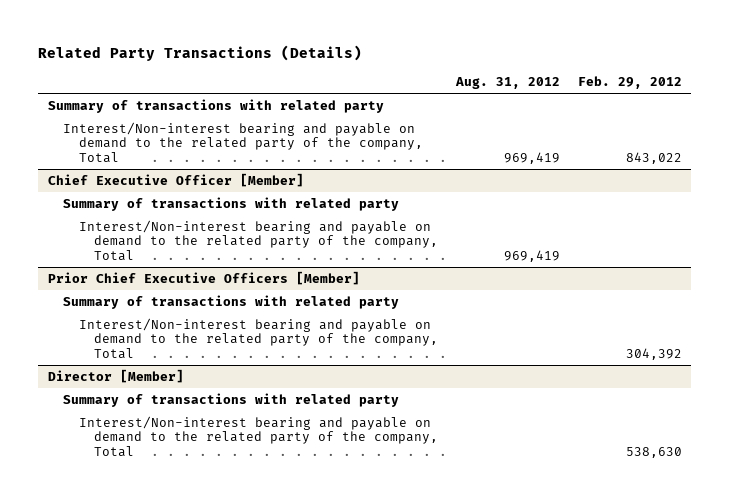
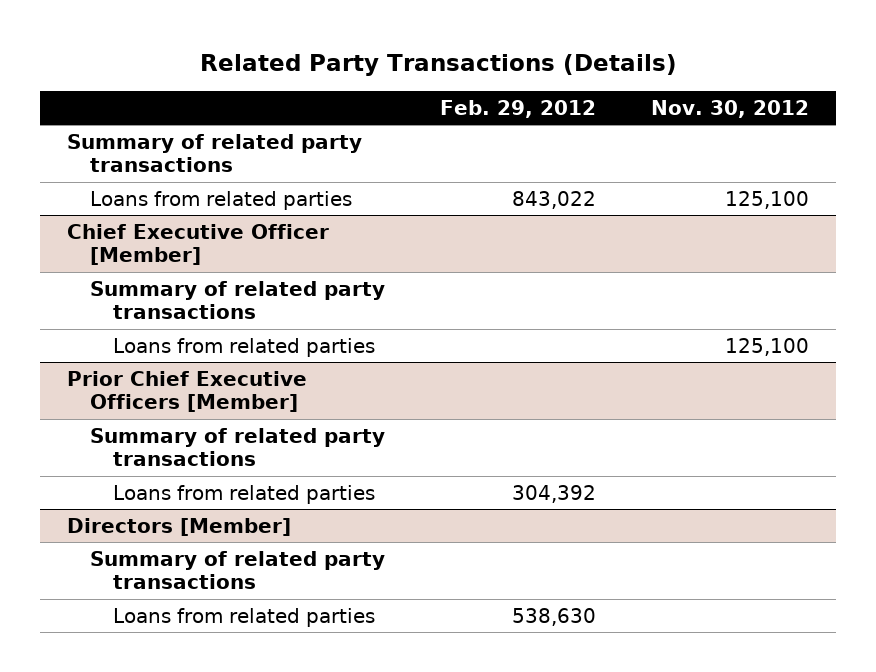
- | Aug. 31, 2012 | Feb. 29, 2012
+ | Feb. 29, 2012 | Nov. 30, 2012
- Summary of transactions with related party
- Interest/Non-interest bearing and payable on demand to the related party of the company, Total | 969,419 | 843,022
+ Summary of related party transactions
+ Loans from related parties | 843,022 | 125,100
@ Chief Executive Officer [Member]
- Summary of transactions with related party
- Interest/Non-interest bearing and payable on demand to the related party of the company, Total | 969,419 |
+ Summary of related party transactions
+ Loans from related parties | | 125,100
@ Prior Chief Executive Officers [Member]
- Summary of transactions with related party
- Interest/Non-interest bearing and payable on demand to the related party of the company, Total | | 304,392
- Director [Member]
- Summary of transactions with related party
- Interest/Non-interest bearing and payable on demand to the related party of the company, Total | | 538,630
@ Prior Chief Executive Officers [Member]
+ Summary of related party transactions
+ Loans from related parties | 304,392 |
+ Directors [Member]
+ Summary of related party transactions
+ Loans from related parties | 538,630 |

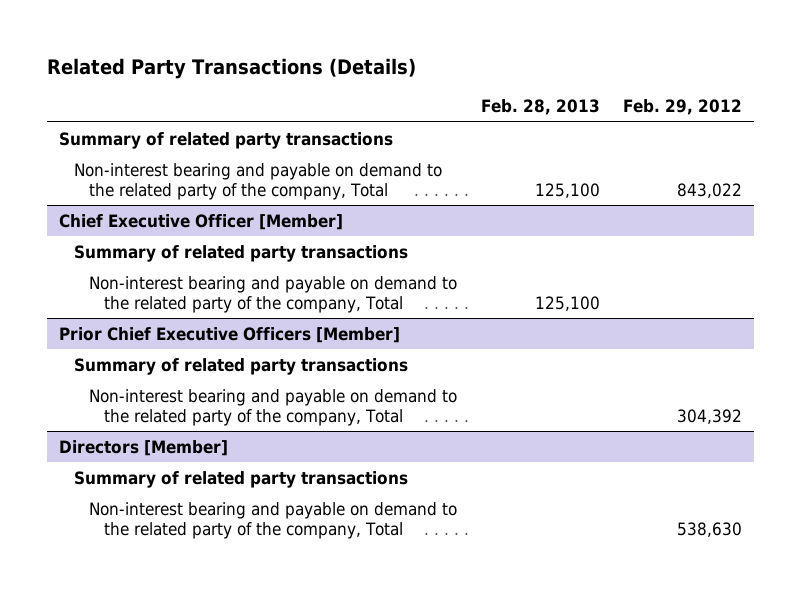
- | Feb. 29, 2012 | Nov. 30, 2012
+ | Feb. 28, 2013 | Feb. 29, 2012
- Loans from related parties | 843,022 | 125,100
+ Non-interest bearing and payable on demand to the related party of the company, Total | 125,100 | 843,022
@ Chief Executive Officer [Member]
- Loans from related parties | | 125,100
+ Non-interest bearing and payable on demand to the related party of the company, Total | 125,100 |
@ Prior Chief Executive Officers [Member]
- Loans from related parties | 304,392 |
+ Non-interest bearing and payable on demand to the related party of the company, Total | | 304,392
@ Directors [Member]
- Loans from related parties | 538,630 |
+ Non-interest bearing and payable on demand to the related party of the company, Total | | 538,630

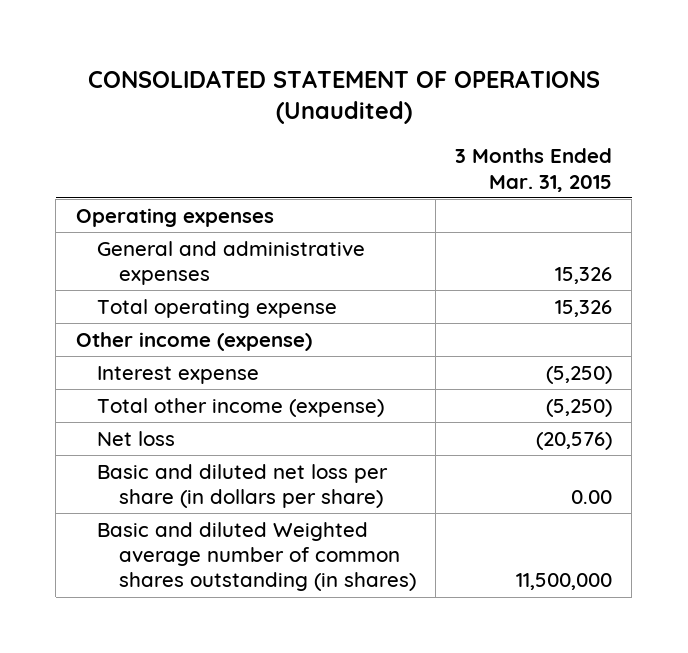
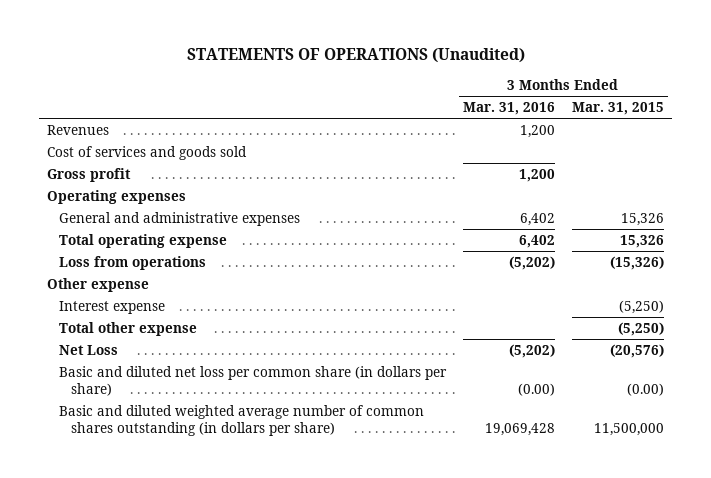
- CONSOLIDATED STATEMENT OF OPERATIONS (Unaudited)
+ STATEMENTS OF OPERATIONS (Unaudited)
- | 3 Months Ended Mar. 31, 2015
+ | 3 Months Ended Mar. 31, 2016 | 3 Months Ended Mar. 31, 2015
+ Revenues | 1,200 |
+ Cost of services and goods sold
+ Gross profit | 1,200 |
- Other income (expense)
+ Loss from operations | (5,202) | (15,326)
+ Other expense
- Total other income (expense) | (5,250)
- Net loss | (20,576)
- Basic and diluted net loss per share (in dollars per share) | 0.00
- Basic and diluted Weighted average number of common shares outstanding (in shares) | 11,500,000
+ Total other expense | | (5,250)
+ Net Loss | (5,202) | (20,576)
+ Basic and diluted net loss per common share (in dollars per share) | (0.00) | (0.00)
+ Basic and diluted weighted average number of common shares outstanding (in dollars per share) | 19,069,428 | 11,500,000

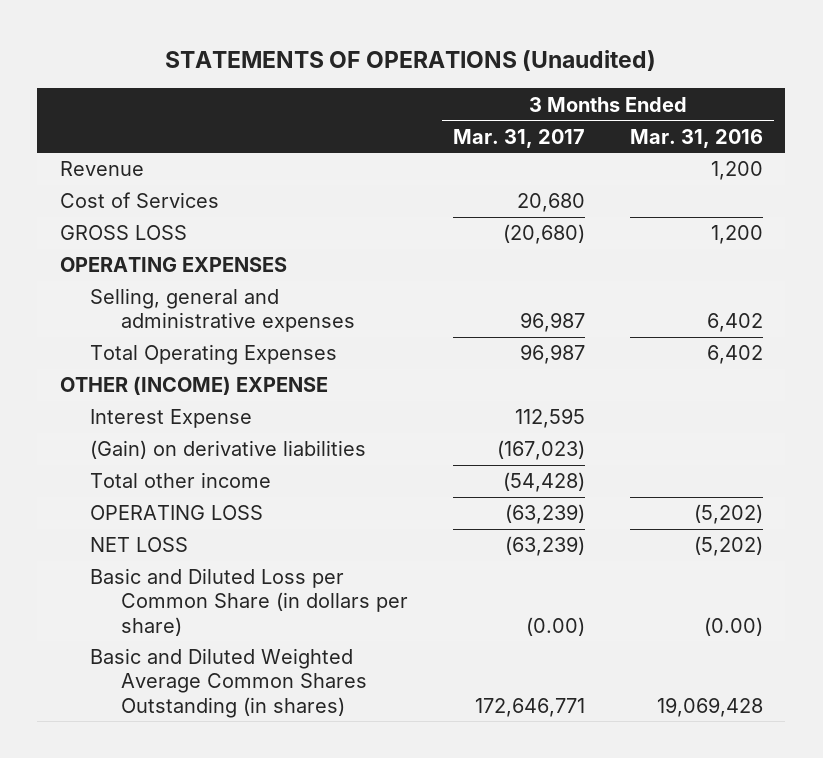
- | 3 Months Ended Mar. 31, 2016 | 3 Months Ended Mar. 31, 2015
+ | 3 Months Ended Mar. 31, 2017 | 3 Months Ended Mar. 31, 2016
- Revenues | 1,200 |
- Cost of services and goods sold
- Gross profit | 1,200 |
- Operating expenses
- General and administrative expenses | 6,402 | 15,326
- Total operating expense | 6,402 | 15,326
- Loss from operations | (5,202) | (15,326)
- Other expense
- Interest expense | | (5,250)
- Total other expense | | (5,250)
- Net Loss | (5,202) | (20,576)
- Basic and diluted net loss per common share (in dollars per share) | (0.00) | (0.00)
- Basic and diluted weighted average number of common shares outstanding (in dollars per share) | 19,069,428 | 11,500,000
+ Revenue | | 1,200
+ Cost of Services | 20,680 |
+ GROSS LOSS | (20,680) | 1,200
+ OPERATING EXPENSES
+ Selling, general and administrative expenses | 96,987 | 6,402
+ Total Operating Expenses | 96,987 | 6,402
+ OTHER (INCOME) EXPENSE
+ Interest Expense | 112,595 |
+ (Gain) on derivative liabilities | (167,023) |
+ Total other income | (54,428) |
+ OPERATING LOSS | (63,239) | (5,202)
+ NET LOSS | (63,239) | (5,202)
+ Basic and Diluted Loss per Common Share (in dollars per share) | (0.00) | (0.00)
+ Basic and Diluted Weighted Average Common Shares Outstanding (in shares) | 172,646,771 | 19,069,428

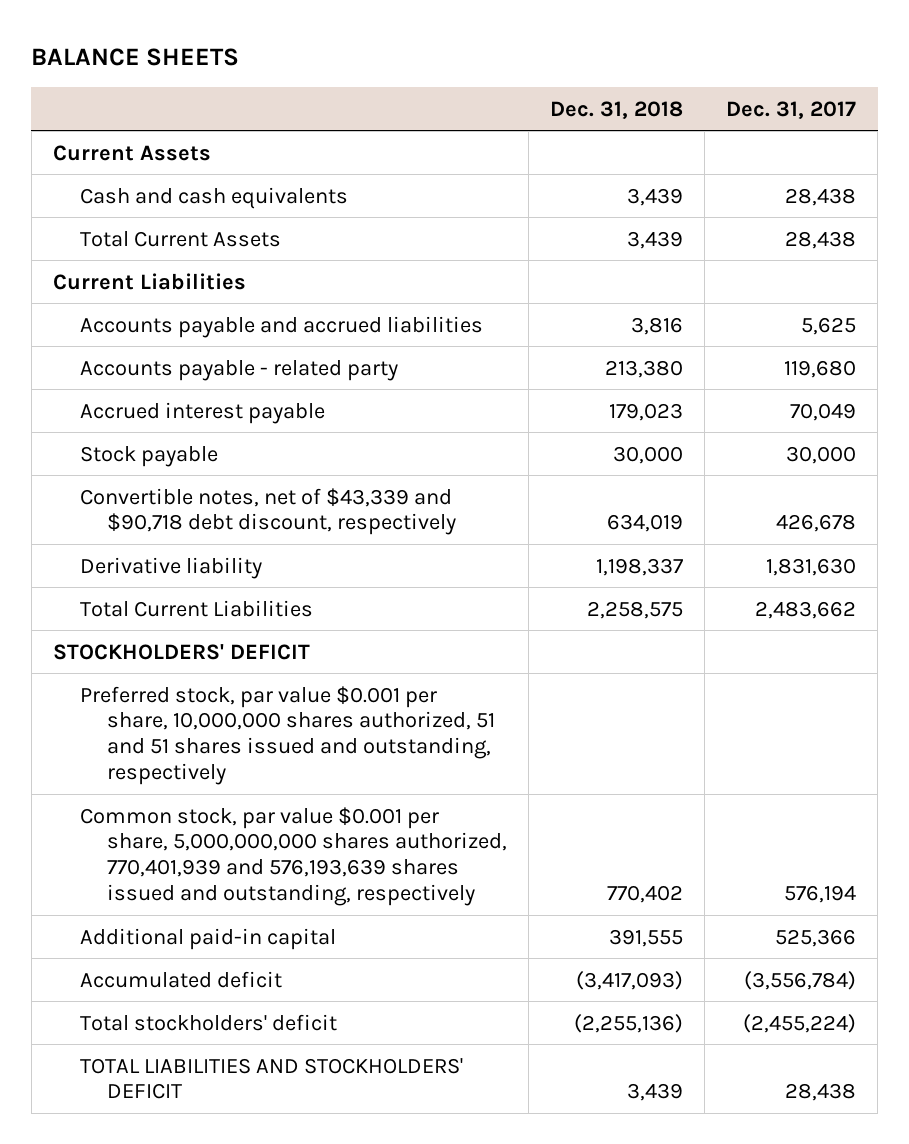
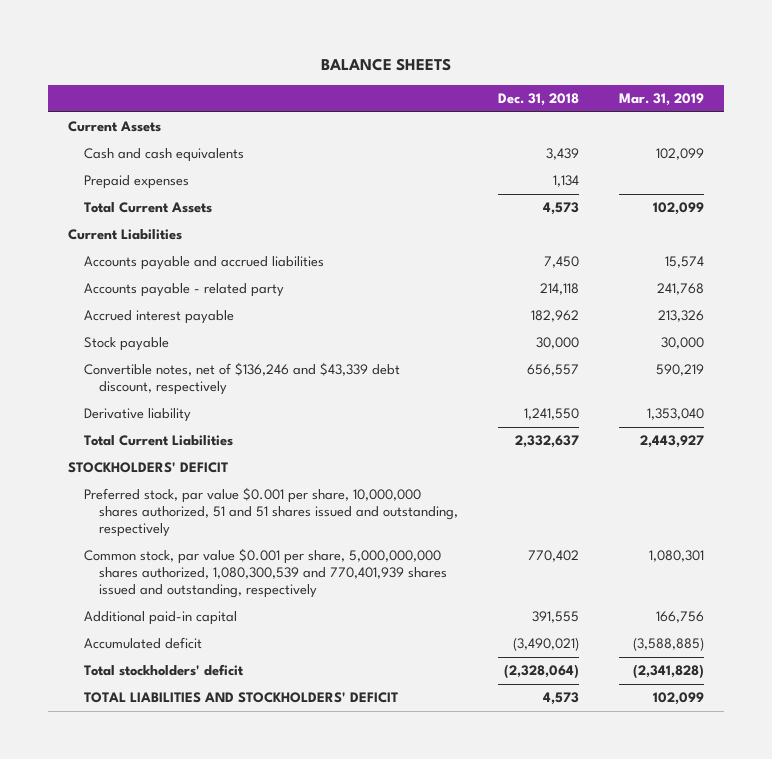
- | Dec. 31, 2018 | Dec. 31, 2017
+ | Dec. 31, 2018 | Mar. 31, 2019
- Total Current Assets | 3,439 | 28,438
+ Prepaid expenses | 1,134 |
+ Total Current Assets | 4,573 | 102,099
- Accounts payable and accrued liabilities | 3,816 | 5,625
- Accounts payable - related party | 213,380 | 119,680
- Accrued interest payable | 179,023 | 70,049
+ Accounts payable and accrued liabilities | 7,450 | 15,574
+ Accounts payable - related party | 214,118 | 241,768
+ Accrued interest payable | 182,962 | 213,326
- Convertible notes, net of $43,339 and $90,718 debt discount, respectively | 634,019 | 426,678
- Derivative liability | 1,198,337 | 1,831,630
- Total Current Liabilities | 2,258,575 | 2,483,662
+ Convertible notes, net of $136,246 and $43,339 debt discount, respectively | 656,557 | 590,219
+ Derivative liability | 1,241,550 | 1,353,040
+ Total Current Liabilities | 2,332,637 | 2,443,927
- Common stock, par value $0.001 per share, 5,000,000,000 shares authorized, 770,401,939 and 576,193,639 shares issued and outstanding, respectively | 770,402 | 576,194
+ Common stock, par value $0.001 per share, 5,000,000,000 shares authorized, 1,080,300,539 and 770,401,939 shares issued and outstanding, respectively | 770,402 | 1,080,301
- Accumulated deficit | (3,417,093) | (3,556,784)
- Total stockholders' deficit | (2,255,136) | (2,455,224)
- TOTAL LIABILITIES AND STOCKHOLDERS' DEFICIT | 3,439 | 28,438
+ Accumulated deficit | (3,490,021) | (3,588,885)
+ Total stockholders' deficit | (2,328,064) | (2,341,828)
+ TOTAL LIABILITIES AND STOCKHOLDERS' DEFICIT | 4,573 | 102,099

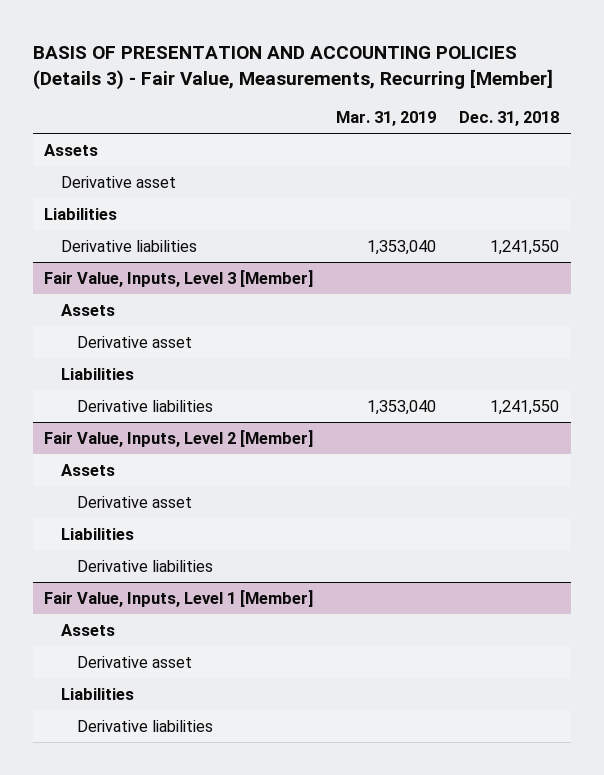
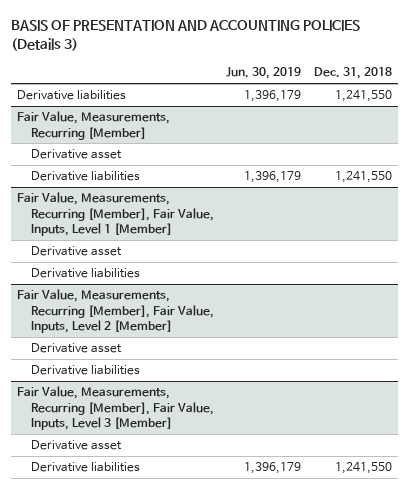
- BASIS OF PRESENTATION AND ACCOUNTING POLICIES (Details 3) - Fair Value, Measurements, Recurring [Member]
+ BASIS OF PRESENTATION AND ACCOUNTING POLICIES (Details 3)
- | Mar. 31, 2019 | Dec. 31, 2018
+ | Jun. 30, 2019 | Dec. 31, 2018
- Assets
- Derivative asset
- Liabilities
- Fair Value, Inputs, Level 3 [Member]
- Assets
+ Fair Value, Measurements, Recurring [Member]
- Liabilities
- Fair Value, Inputs, Level 2 [Member]
- Assets
+ Fair Value, Measurements, Recurring [Member], Fair Value, Inputs, Level 1 [Member]
- Liabilities
- Fair Value, Inputs, Level 1 [Member]
- Assets
+ Fair Value, Measurements, Recurring [Member], Fair Value, Inputs, Level 2 [Member]
- Liabilities
+ Fair Value, Measurements, Recurring [Member], Fair Value, Inputs, Level 3 [Member]
+ Derivative asset
+ Derivative liabilities | 1,396,179 | 1,241,550

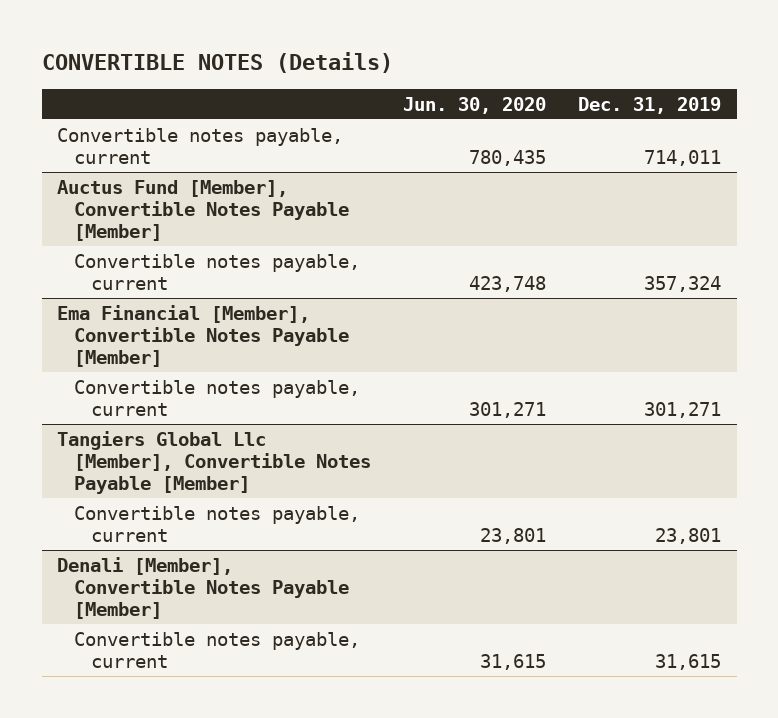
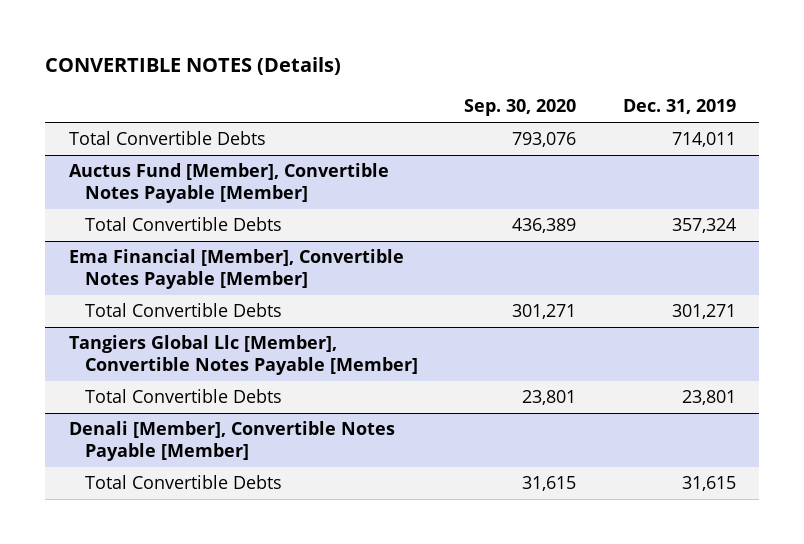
- | Jun. 30, 2020 | Dec. 31, 2019
+ | Sep. 30, 2020 | Dec. 31, 2019
- Convertible notes payable, current | 780,435 | 714,011
+ Total Convertible Debts | 793,076 | 714,011
@ Auctus Fund [Member], Convertible Notes Payable [Member]
- Convertible notes payable, current | 423,748 | 357,324
+ Total Convertible Debts | 436,389 | 357,324
@ Ema Financial [Member], Convertible Notes Payable [Member]
- Convertible notes payable, current | 301,271 | 301,271
+ Total Convertible Debts | 301,271 | 301,271
@ Tangiers Global Llc [Member], Convertible Notes Payable [Member]
- Convertible notes payable, current | 23,801 | 23,801
+ Total Convertible Debts | 23,801 | 23,801
@ Denali [Member], Convertible Notes Payable [Member]
- Convertible notes payable, current | 31,615 | 31,615
+ Total Convertible Debts | 31,615 | 31,615

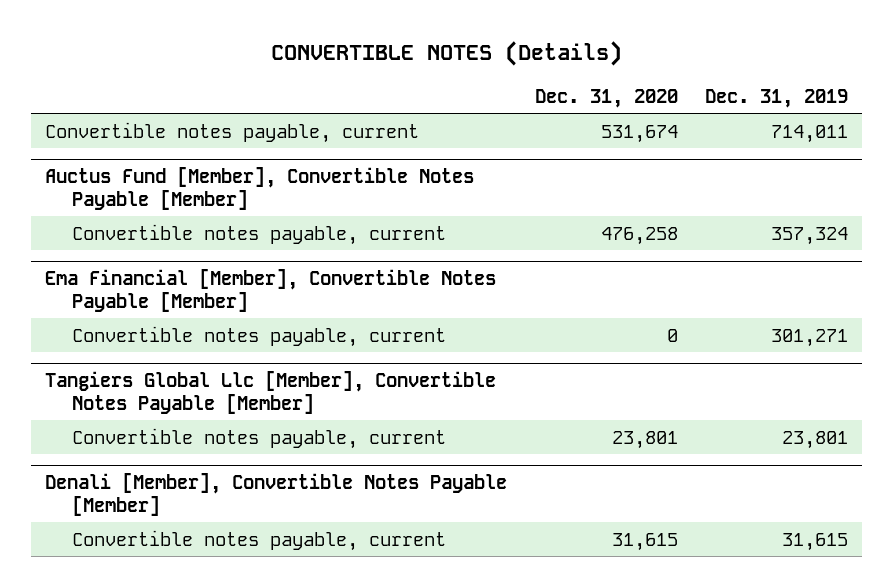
- | Sep. 30, 2020 | Dec. 31, 2019
+ | Dec. 31, 2020 | Dec. 31, 2019
- Total Convertible Debts | 793,076 | 714,011
+ Convertible notes payable, current | 531,674 | 714,011
@ Auctus Fund [Member], Convertible Notes Payable [Member]
- Total Convertible Debts | 436,389 | 357,324
+ Convertible notes payable, current | 476,258 | 357,324
@ Ema Financial [Member], Convertible Notes Payable [Member]
- Total Convertible Debts | 301,271 | 301,271
+ Convertible notes payable, current | 0 | 301,271
@ Tangiers Global Llc [Member], Convertible Notes Payable [Member]
- Total Convertible Debts | 23,801 | 23,801
+ Convertible notes payable, current | 23,801 | 23,801
@ Denali [Member], Convertible Notes Payable [Member]
- Total Convertible Debts | 31,615 | 31,615
+ Convertible notes payable, current | 31,615 | 31,615

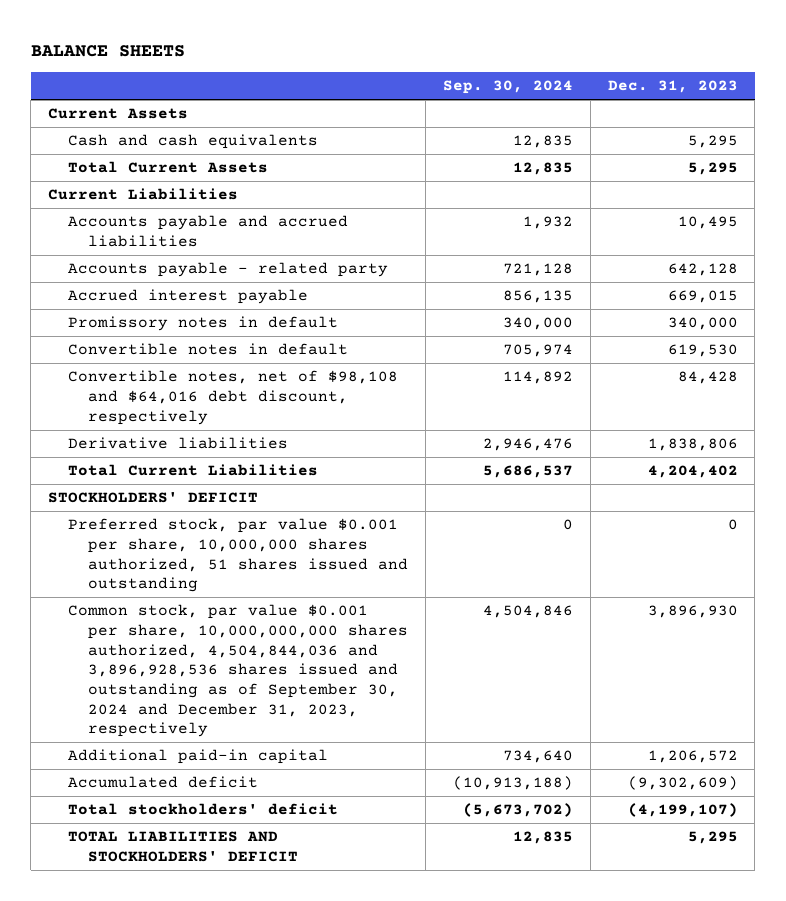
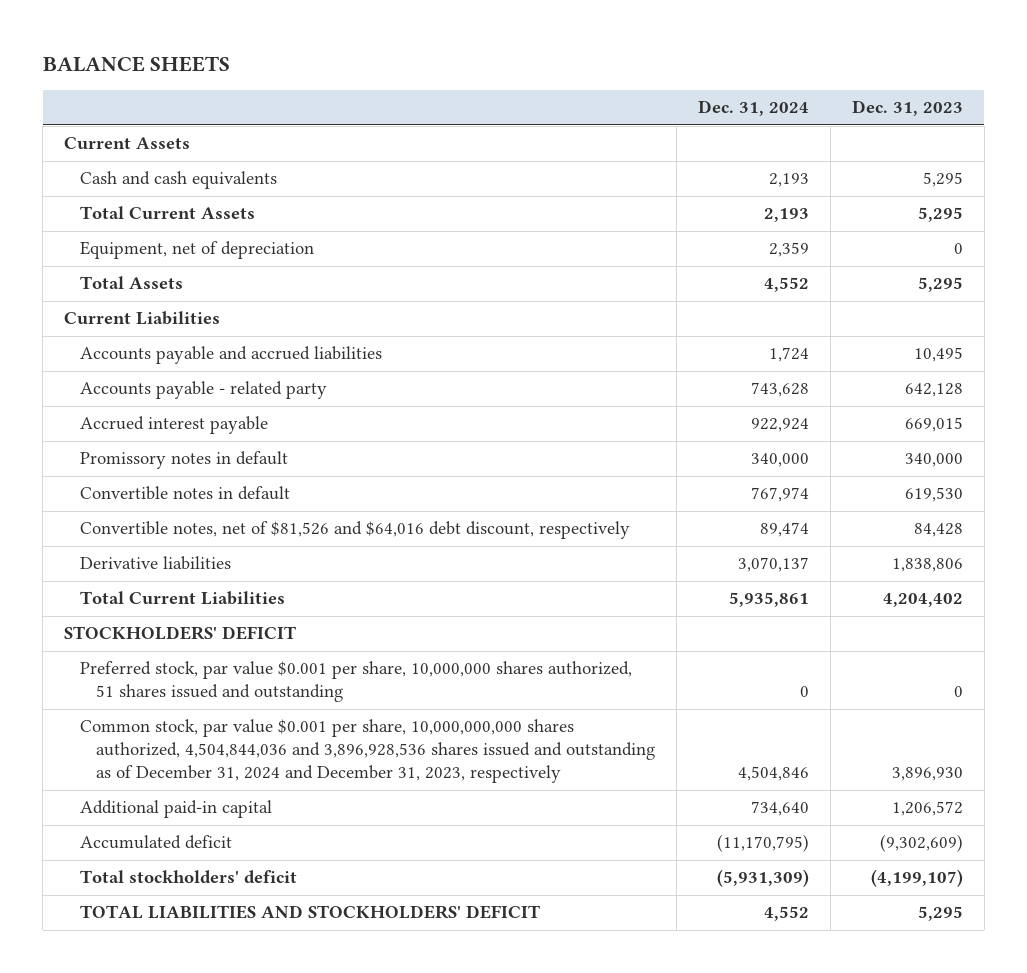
- | Sep. 30, 2024 | Dec. 31, 2023
+ | Dec. 31, 2024 | Dec. 31, 2023
+ Equipment, net of depreciation | 2,359 | 0
+ Total Assets | 4,552 | 5,295
- Convertible notes, net of $98,108 and $64,016 debt discount, respectively | 114,892 | 84,428
+ Convertible notes, net of $81,526 and $64,016 debt discount, respectively | 89,474 | 84,428
- Common stock, par value $0.001 per share, 10,000,000,000 shares authorized, 4,504,844,036 and 3,896,928,536 shares issued and outstanding as of September 30, 2024 and December 31, 2023, respectively | 4,504,846 | 3,896,930
+ Common stock, par value $0.001 per share, 10,000,000,000 shares authorized, 4,504,844,036 and 3,896,928,536 shares issued and outstanding as of December 31, 2024 and December 31, 2023, respectively | 4,504,846 | 3,896,930

